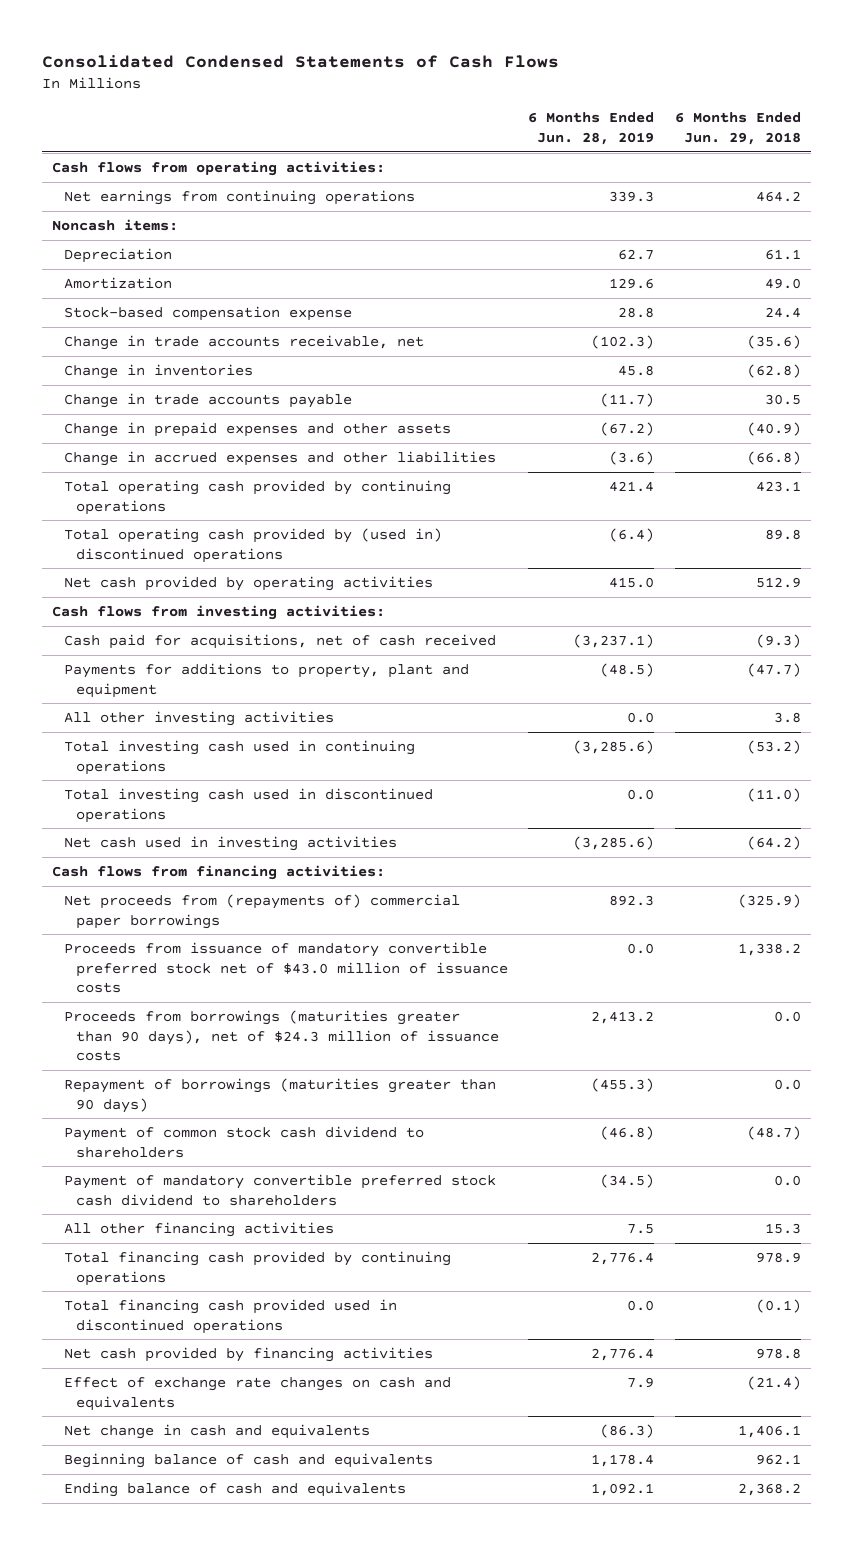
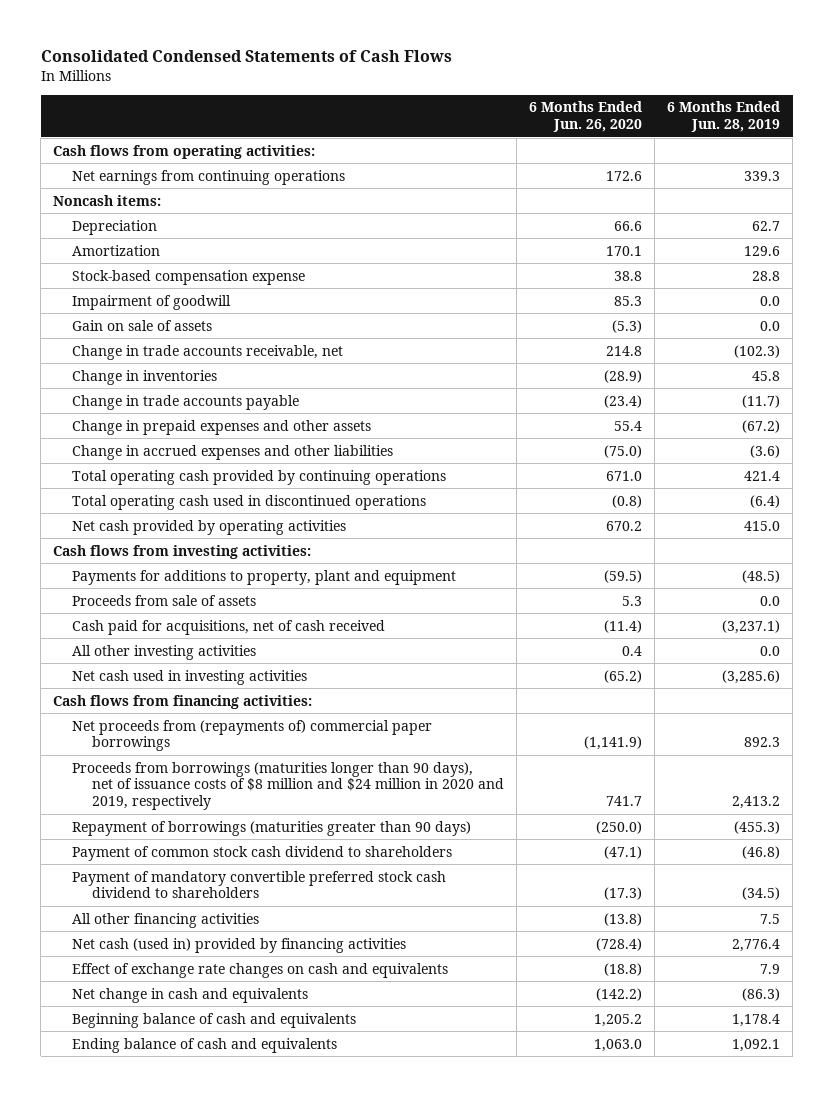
- | 6 Months Ended Jun. 28, 2019 | 6 Months Ended Jun. 29, 2018
+ | 6 Months Ended Jun. 26, 2020 | 6 Months Ended Jun. 28, 2019
+ Impairment of goodwill | 85.3 | 0.0
+ Gain on sale of assets | (5.3) | 0.0
- Total operating cash provided by (used in) discontinued operations | (6.4) | 89.8
+ Total operating cash used in discontinued operations | (0.8) | (6.4)
+ Proceeds from sale of assets | 5.3 | 0.0
moved down: Cash paid for acquisitions, net of cash received | (11.4) | (3,237.1)
- Total investing cash used in continuing operations | (3,285.6) | (53.2)
- Total investing cash used in discontinued operations | 0.0 | (11.0)
- Proceeds from issuance of mandatory convertible preferred stock net of $43.0 million of issuance costs | 0.0 | 1,338.2
- Proceeds from borrowings (maturities greater than 90 days), net of $24.3 million of issuance costs | 2,413.2 | 0.0
+ Proceeds from borrowings (maturities longer than 90 days), net of issuance costs of $8 million and $24 million in 2020 and 2019, respectively | 741.7 | 2,413.2
- Total financing cash provided by continuing operations | 2,776.4 | 978.9
- Total financing cash provided used in discontinued operations | 0.0 | (0.1)
- Net cash provided by financing activities | 2,776.4 | 978.8
+ Net cash (used in) provided by financing activities | (728.4) | 2,776.4

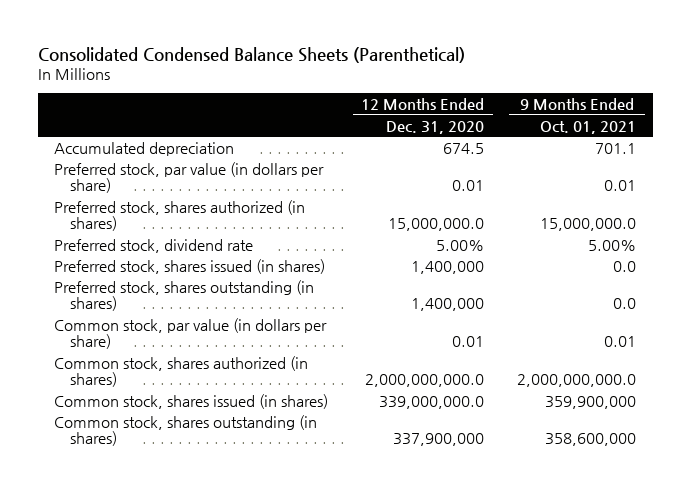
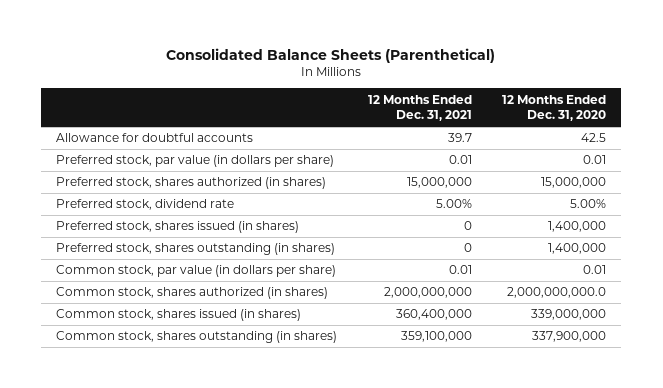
- Consolidated Condensed Balance Sheets (Parenthetical)
+ Consolidated Balance Sheets (Parenthetical)
- | 12 Months Ended Dec. 31, 2020 | 9 Months Ended Oct. 01, 2021
+ | 12 Months Ended Dec. 31, 2021 | 12 Months Ended Dec. 31, 2020
- Accumulated depreciation | 674.5 | 701.1
+ Allowance for doubtful accounts | 39.7 | 42.5
- Preferred stock, shares authorized (in shares) | 15,000,000.0 | 15,000,000.0
+ Preferred stock, shares authorized (in shares) | 15,000,000 | 15,000,000
- Common stock, shares issued (in shares) | 339,000,000.0 | 359,900,000
+ Common stock, shares issued (in shares) | 360,400,000 | 339,000,000

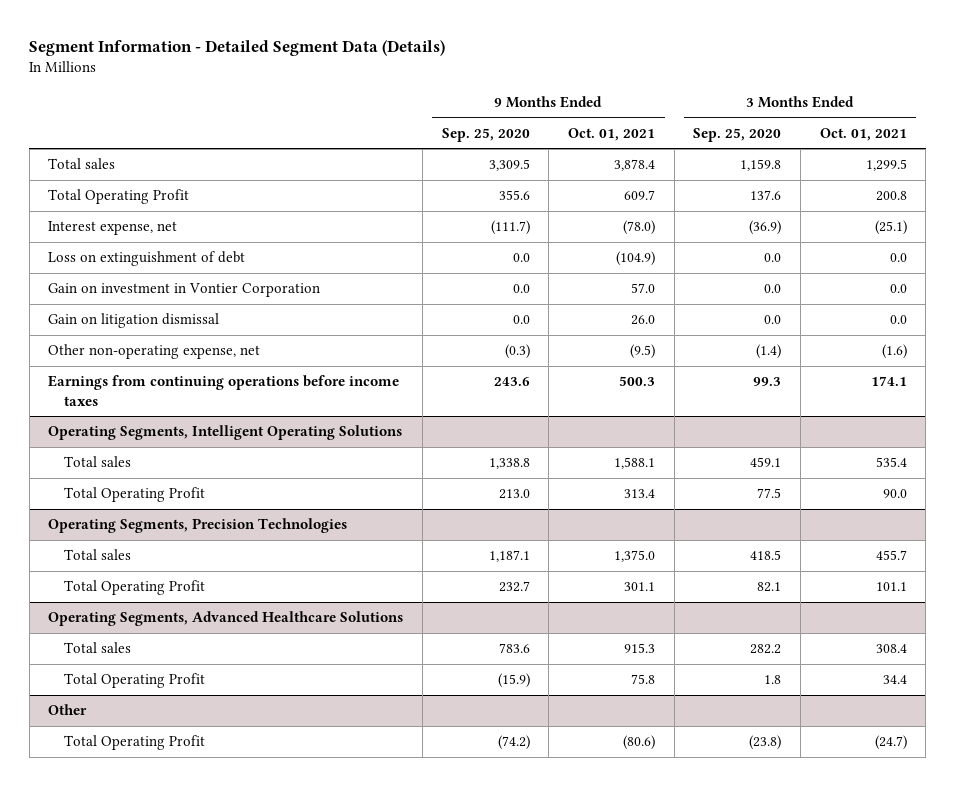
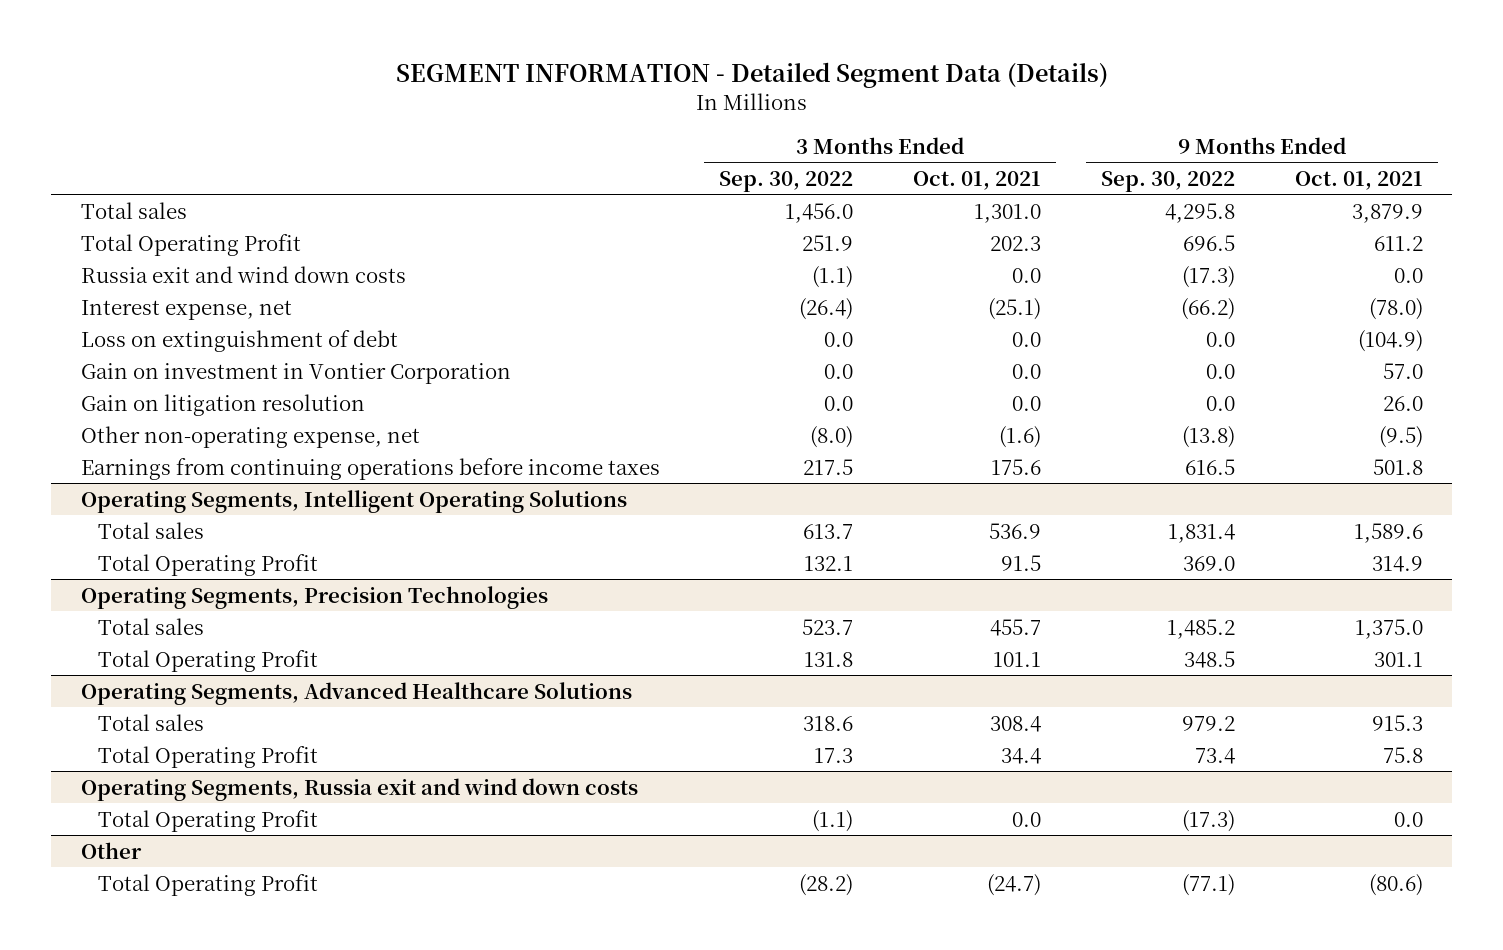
- Segment Information - Detailed Segment Data (Details)
+ SEGMENT INFORMATION - Detailed Segment Data (Details)
- | 9 Months Ended Sep. 25, 2020 | 9 Months Ended Oct. 01, 2021 | 3 Months Ended Sep. 25, 2020 | 3 Months Ended Oct. 01, 2021
+ | 3 Months Ended Sep. 30, 2022 | 3 Months Ended Oct. 01, 2021 | 9 Months Ended Sep. 30, 2022 | 9 Months Ended Oct. 01, 2021
- Total sales | 3,309.5 | 3,878.4 | 1,159.8 | 1,299.5
- Total Operating Profit | 355.6 | 609.7 | 137.6 | 200.8
+ Total sales | 1,456.0 | 1,301.0 | 4,295.8 | 3,879.9
+ Total Operating Profit | 251.9 | 202.3 | 696.5 | 611.2
+ Russia exit and wind down costs | (1.1) | 0.0 | (17.3) | 0.0
- Gain on litigation dismissal | 0.0 | 26.0 | 0.0 | 0.0
+ Gain on litigation resolution | 0.0 | 0.0 | 0.0 | 26.0
- Earnings from continuing operations before income taxes | 243.6 | 500.3 | 99.3 | 174.1
+ Earnings from continuing operations before income taxes | 217.5 | 175.6 | 616.5 | 501.8
@ Operating Segments, Intelligent Operating Solutions
- Total sales | 1,338.8 | 1,588.1 | 459.1 | 535.4
- Total Operating Profit | 213.0 | 313.4 | 77.5 | 90.0
+ Total sales | 613.7 | 536.9 | 1,831.4 | 1,589.6
+ Total Operating Profit | 132.1 | 91.5 | 369.0 | 314.9
+ Operating Segments, Russia exit and wind down costs
+ Total Operating Profit | (1.1) | 0.0 | (17.3) | 0.0

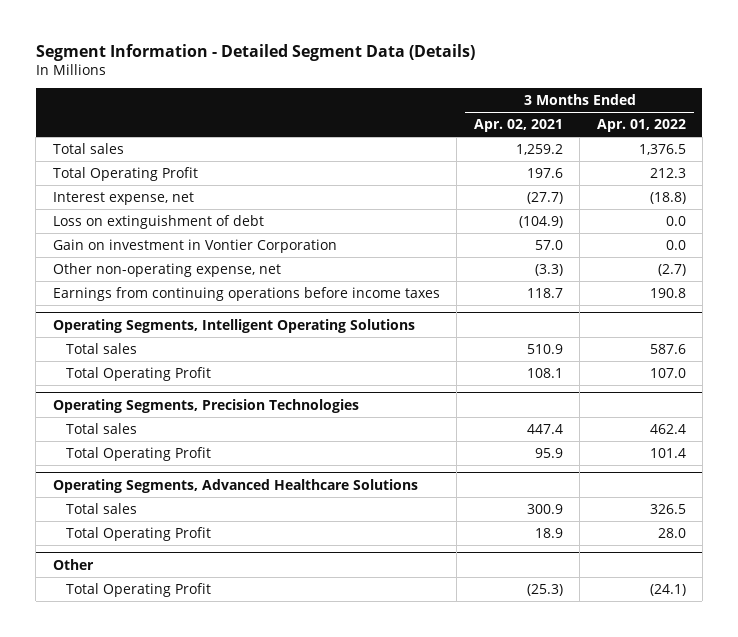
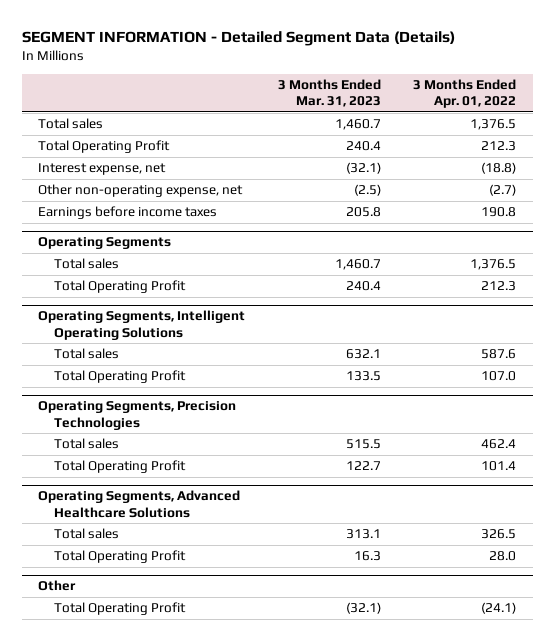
- Segment Information - Detailed Segment Data (Details)
+ SEGMENT INFORMATION - Detailed Segment Data (Details)
- | 3 Months Ended Apr. 02, 2021 | 3 Months Ended Apr. 01, 2022
+ | 3 Months Ended Mar. 31, 2023 | 3 Months Ended Apr. 01, 2022
- Loss on extinguishment of debt | (104.9) | 0.0
- Gain on investment in Vontier Corporation | 57.0 | 0.0
- Earnings from continuing operations before income taxes | 118.7 | 190.8
+ Earnings before income taxes | 205.8 | 190.8
+ Operating Segments
+ Total sales | 1,460.7 | 1,376.5
+ Total Operating Profit | 240.4 | 212.3

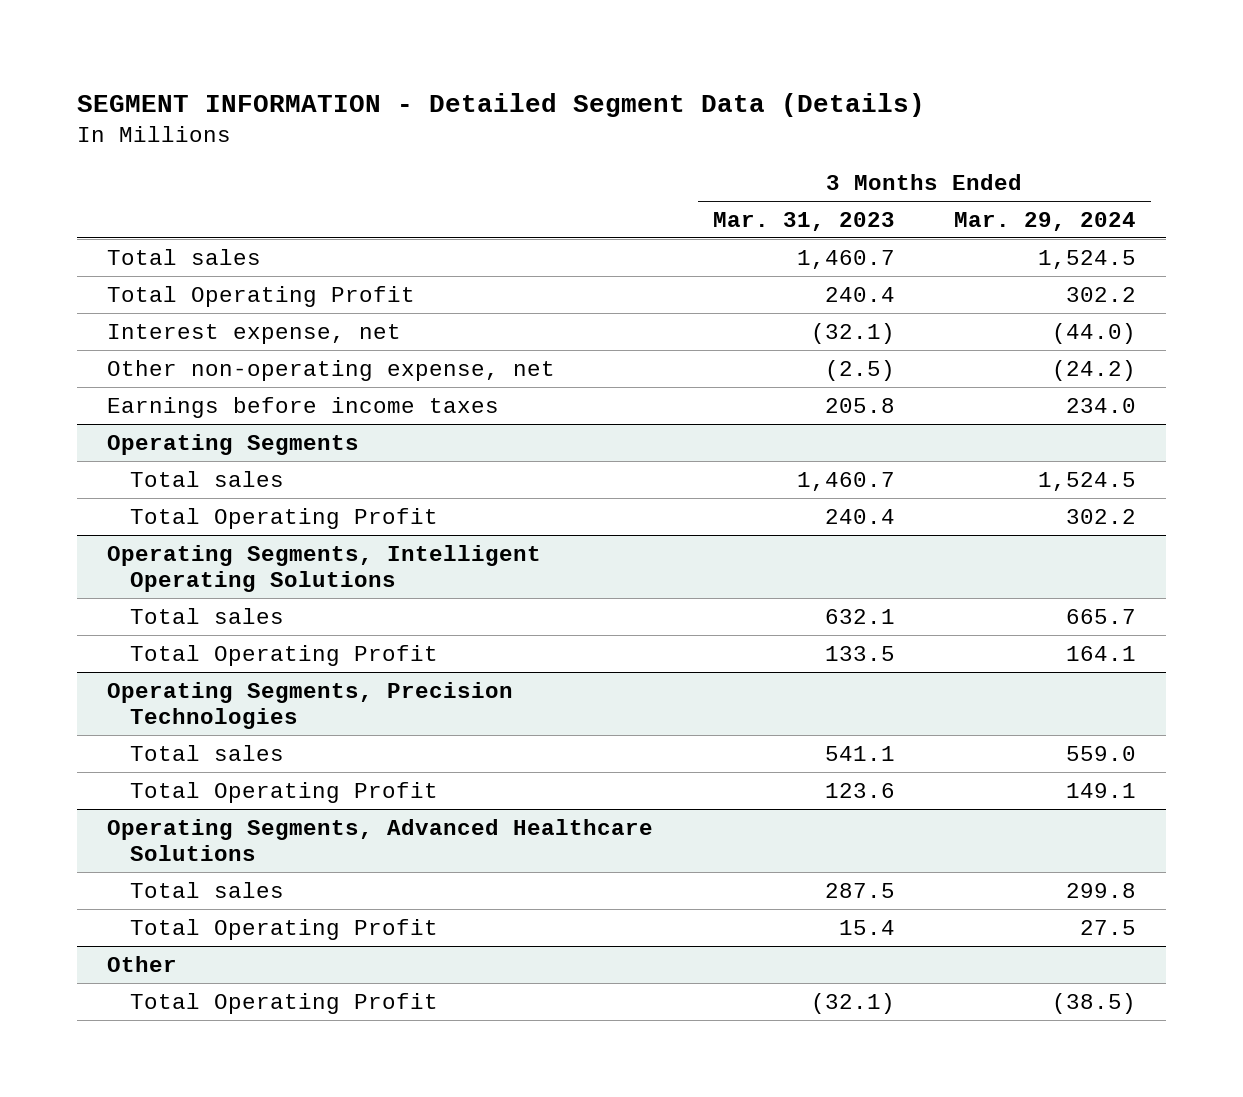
- | 3 Months Ended Mar. 31, 2023 | 3 Months Ended Apr. 01, 2022
+ | 3 Months Ended Mar. 31, 2023 | 3 Months Ended Mar. 29, 2024
@ Operating Segments, Precision Technologies
- Total sales | 515.5 | 462.4
- Total Operating Profit | 122.7 | 101.4
+ Total sales | 541.1 | 559.0
+ Total Operating Profit | 123.6 | 149.1
@ Operating Segments, Advanced Healthcare Solutions
- Total sales | 313.1 | 326.5
- Total Operating Profit | 16.3 | 28.0
+ Total sales | 287.5 | 299.8
+ Total Operating Profit | 15.4 | 27.5

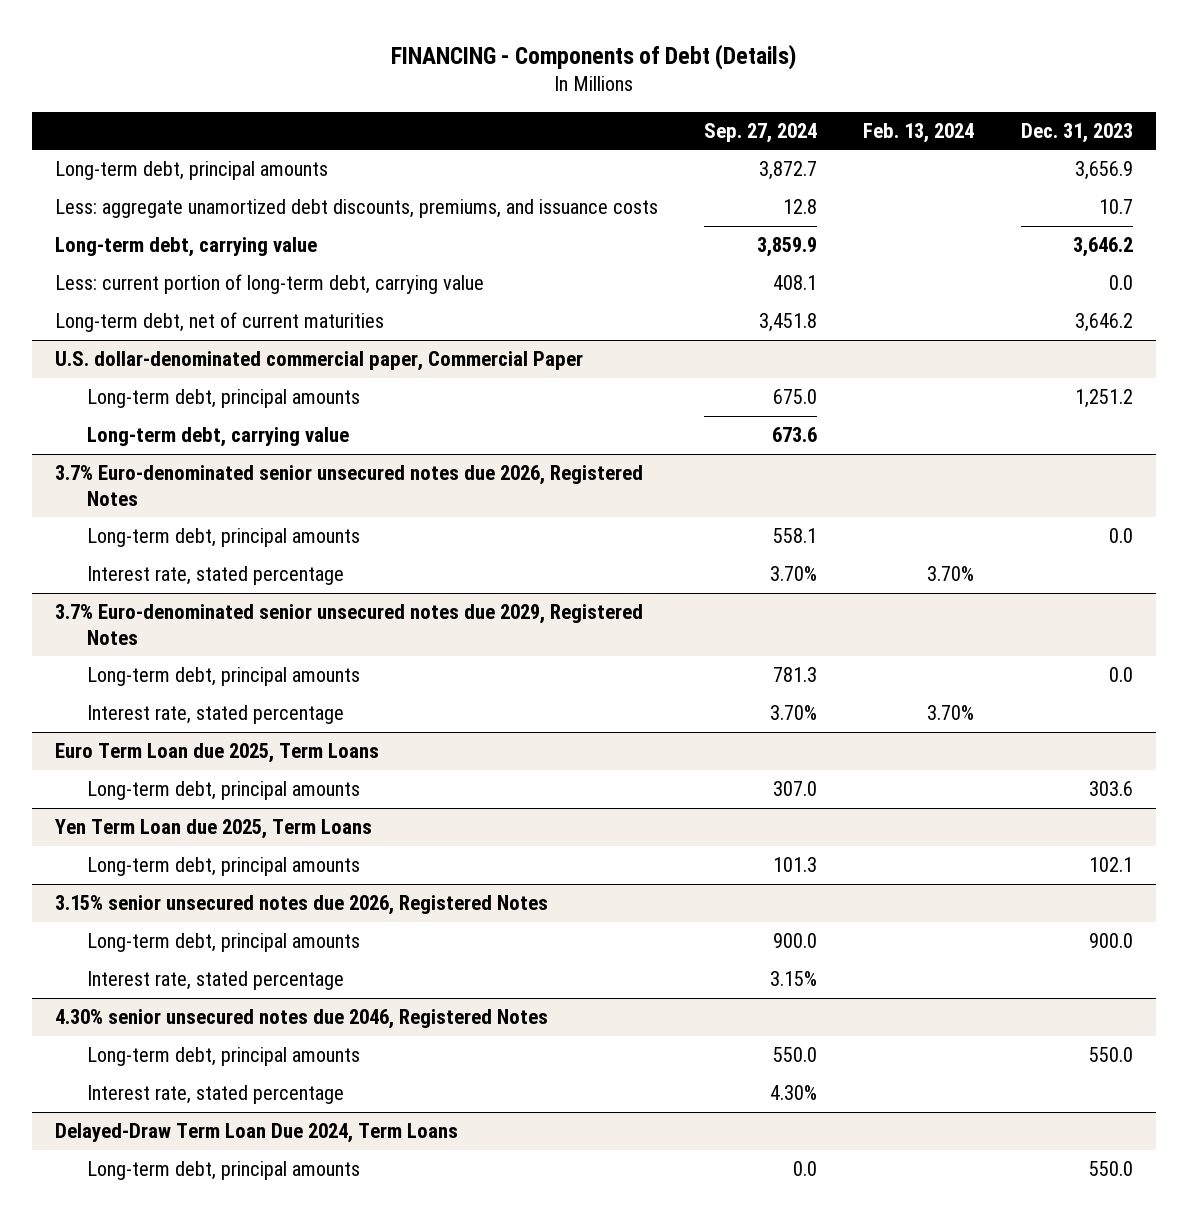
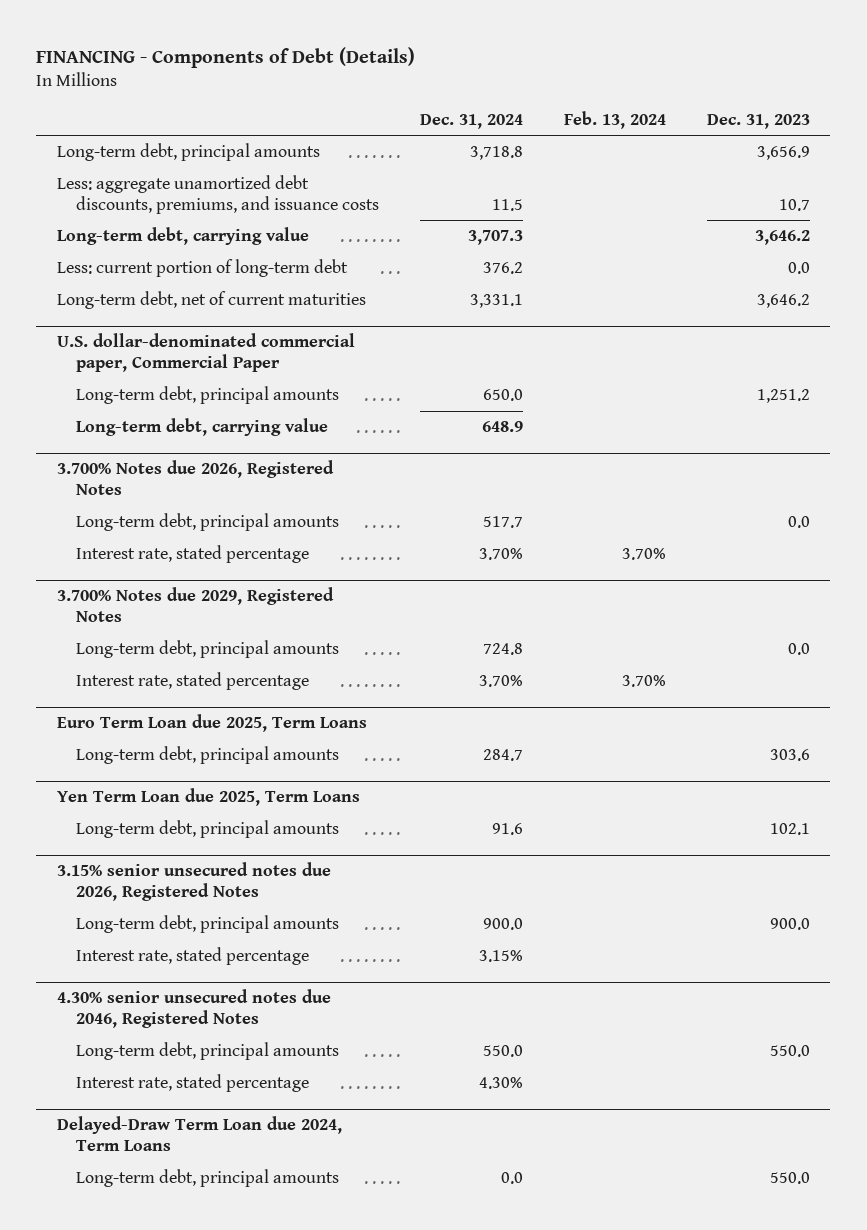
- | Sep. 27, 2024 | Feb. 13, 2024 | Dec. 31, 2023
+ | Dec. 31, 2024 | Feb. 13, 2024 | Dec. 31, 2023
- Less: current portion of long-term debt, carrying value | 408.1 | | 0.0
+ Less: current portion of long-term debt | 376.2 | | 0.0
- 3.7% Euro-denominated senior unsecured notes due 2026, Registered Notes
+ 3.700% Notes due 2026, Registered Notes
- 3.7% Euro-denominated senior unsecured notes due 2029, Registered Notes
+ 3.700% Notes due 2029, Registered Notes
- Delayed-Draw Term Loan Due 2024, Term Loans
+ Delayed-Draw Term Loan due 2024, Term Loans

